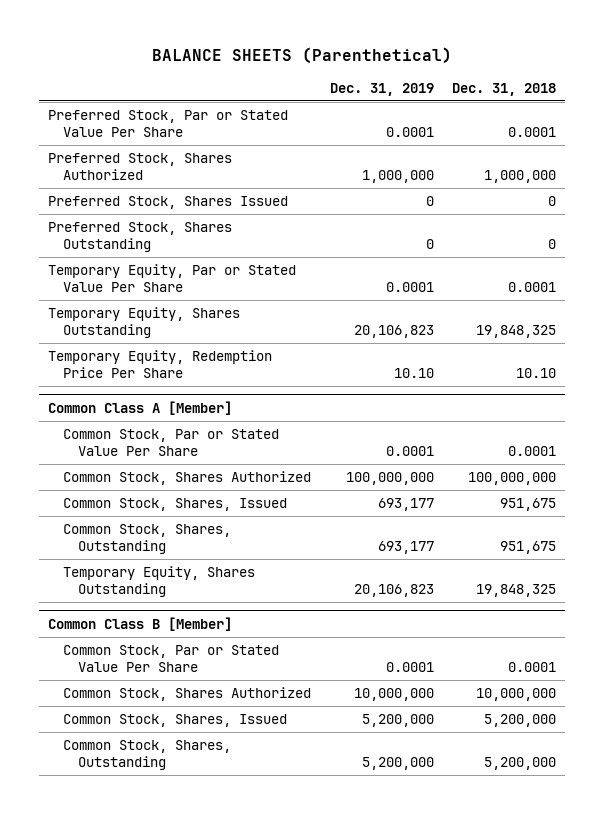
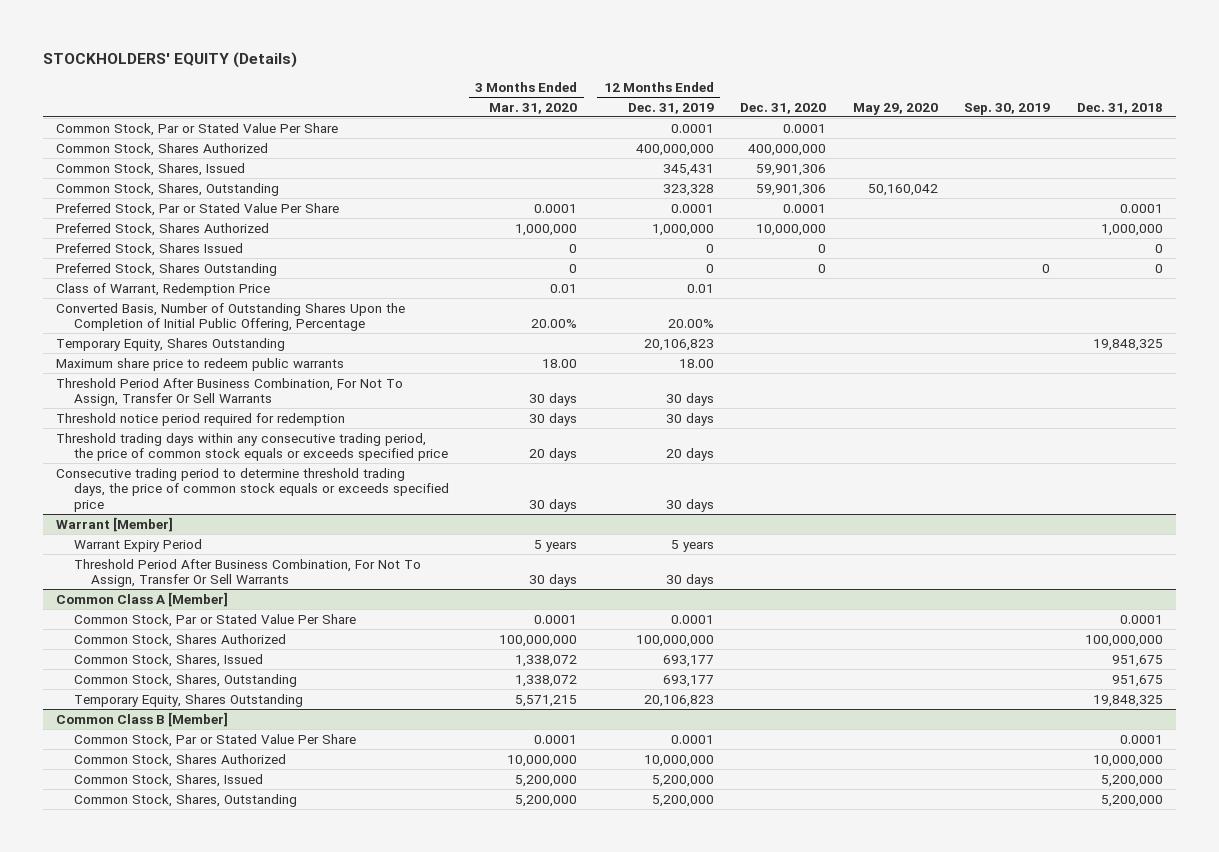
- BALANCE SHEETS (Parenthetical)
+ STOCKHOLDERS' EQUITY (Details)
- | Dec. 31, 2019 | Dec. 31, 2018
+ | 3 Months Ended Mar. 31, 2020 | 12 Months Ended Dec. 31, 2019 | Dec. 31, 2020 | May 29, 2020 | Sep. 30, 2019 | Dec. 31, 2018
+ Common Stock, Par or Stated Value Per Share | | 0.0001 | 0.0001 | | |
+ Common Stock, Shares Authorized | | 400,000,000 | 400,000,000 | | |
+ Common Stock, Shares, Issued | | 345,431 | 59,901,306 | | |
+ Common Stock, Shares, Outstanding | | 323,328 | 59,901,306 | 50,160,042 | |
- Temporary Equity, Par or Stated Value Per Share | 0.0001 | 0.0001
+ Class of Warrant, Redemption Price | 0.01 | 0.01 | | | |
+ Converted Basis, Number of Outstanding Shares Upon the Completion of Initial Public Offering, Percentage | 20.00% | 20.00% | | | |
- Temporary Equity, Redemption Price Per Share | 10.10 | 10.10
+ Maximum share price to redeem public warrants | 18.00 | 18.00 | | | |
+ Threshold Period After Business Combination, For Not To Assign, Transfer Or Sell Warrants | 30 days | 30 days | | | |
+ Threshold notice period required for redemption | 30 days | 30 days | | | |
+ Threshold trading days within any consecutive trading period, the price of common stock equals or exceeds specified price | 20 days | 20 days | | | |
+ Consecutive trading period to determine threshold trading days, the price of common stock equals or exceeds specified price | 30 days | 30 days | | | |
+ Warrant [Member]
+ Warrant Expiry Period | 5 years | 5 years | | | |
+ Threshold Period After Business Combination, For Not To Assign, Transfer Or Sell Warrants | 30 days | 30 days | | | |

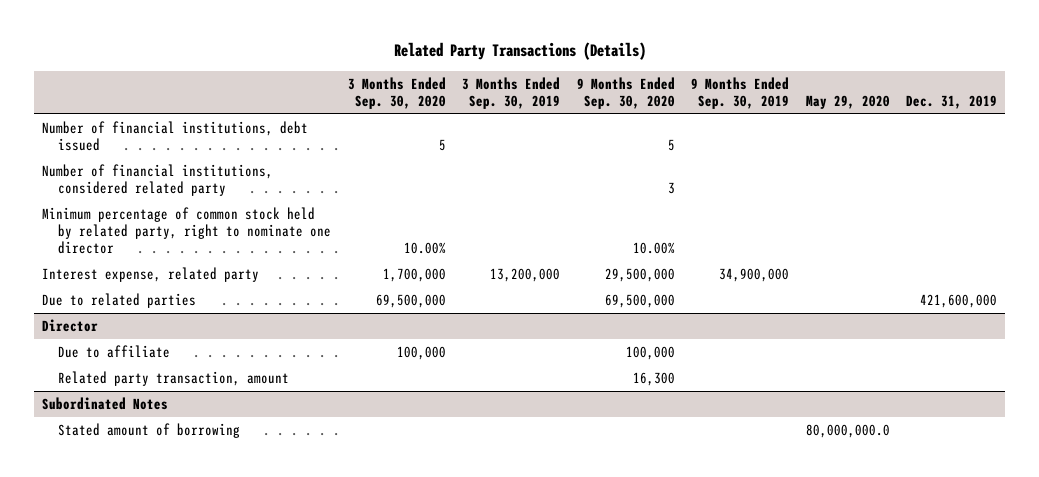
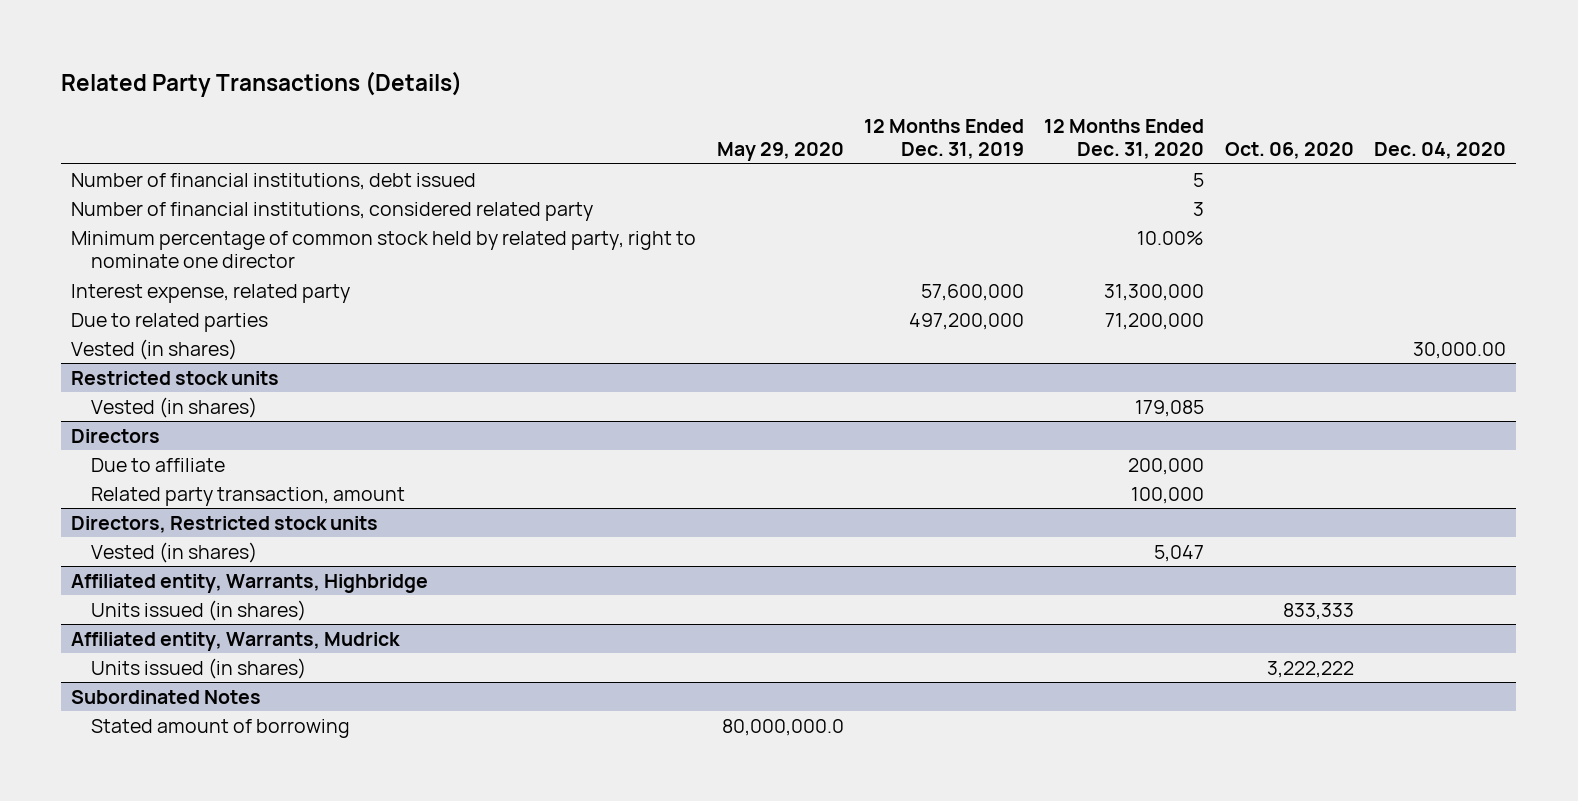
- | 3 Months Ended Sep. 30, 2020 | 3 Months Ended Sep. 30, 2019 | 9 Months Ended Sep. 30, 2020 | 9 Months Ended Sep. 30, 2019 | May 29, 2020 | Dec. 31, 2019
+ | May 29, 2020 | 12 Months Ended Dec. 31, 2019 | 12 Months Ended Dec. 31, 2020 | Oct. 06, 2020 | Dec. 04, 2020
- Director
+ Vested (in shares) | | | | | 30,000.00
+ Restricted stock units
+ Vested (in shares) | | | 179,085 | |
+ Directors
+ Directors, Restricted stock units
+ Vested (in shares) | | | 5,047 | |
+ Affiliated entity, Warrants, Highbridge
+ Units issued (in shares) | | | | 833,333 |
+ Affiliated entity, Warrants, Mudrick
+ Units issued (in shares) | | | | 3,222,222 |

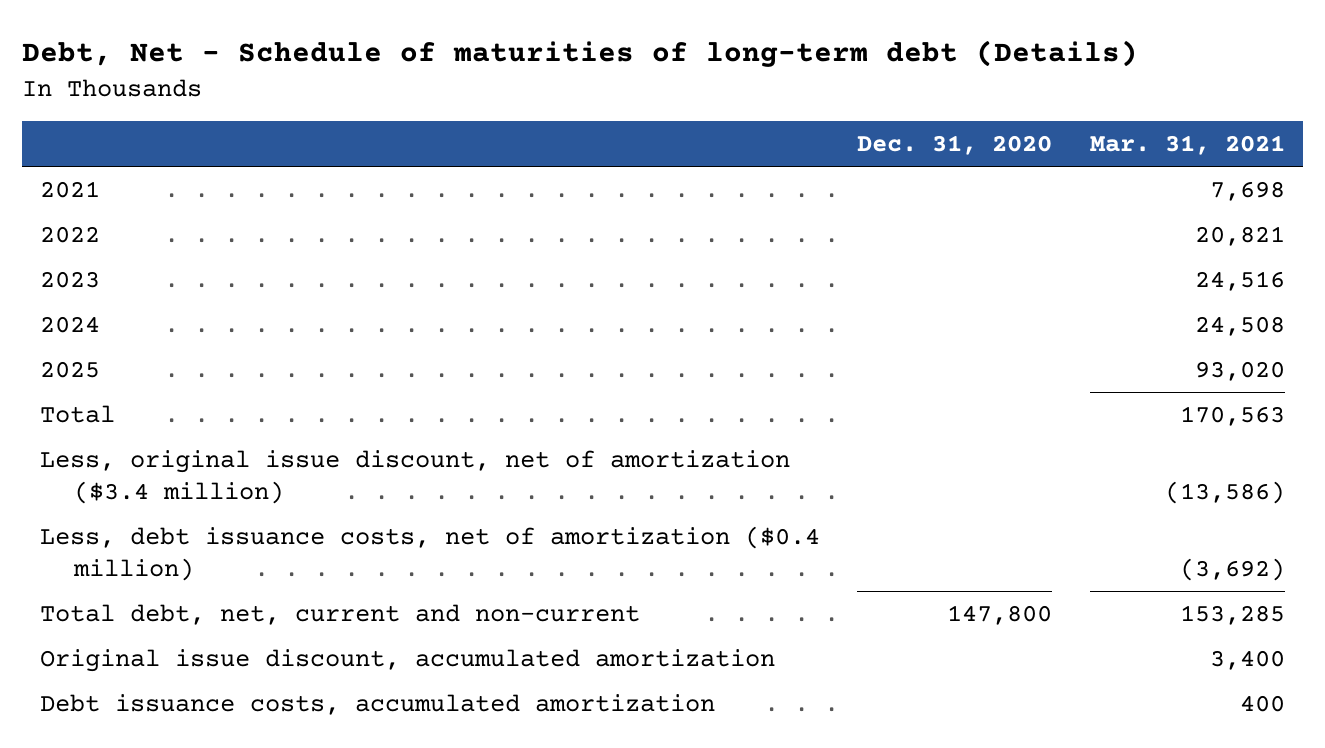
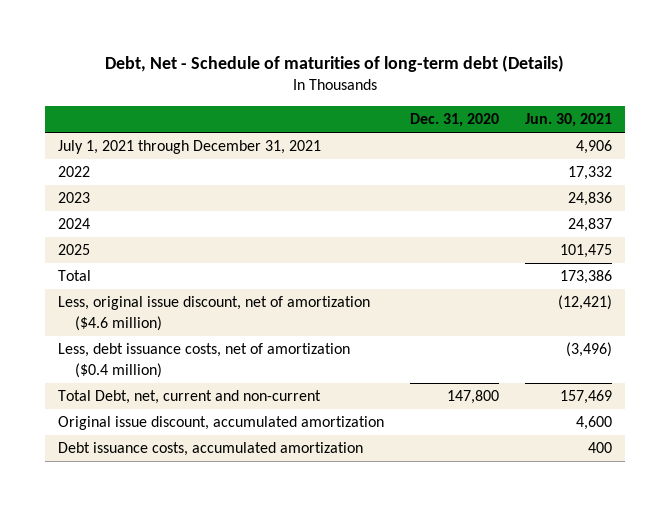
- | Dec. 31, 2020 | Mar. 31, 2021
+ | Dec. 31, 2020 | Jun. 30, 2021
- 2021 | | 7,698
+ July 1, 2021 through December 31, 2021 | | 4,906
- Less, original issue discount, net of amortization ($3.4 million) | | (13,586)
+ Less, original issue discount, net of amortization ($4.6 million) | | (12,421)
- Total debt, net, current and non-current | 147,800 | 153,285
+ Total Debt, net, current and non-current | 147,800 | 157,469

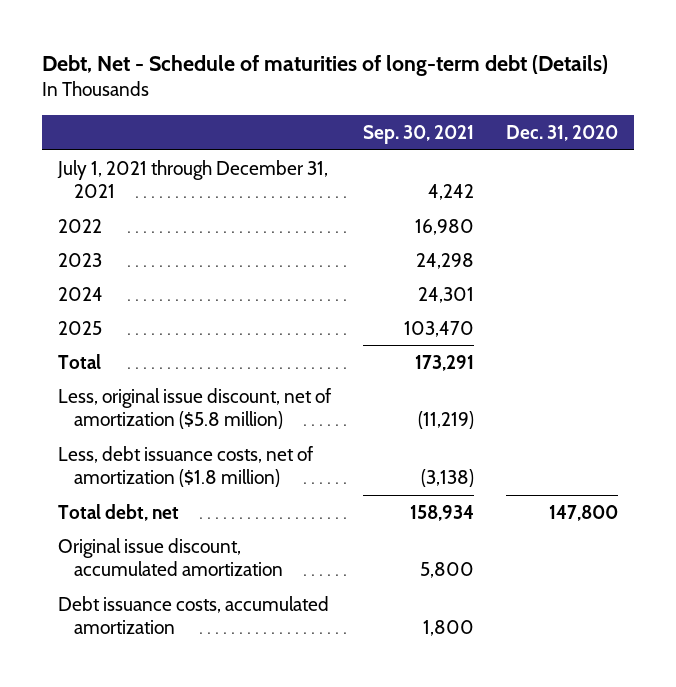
- | Dec. 31, 2020 | Jun. 30, 2021
+ | Sep. 30, 2021 | Dec. 31, 2020
- Less, original issue discount, net of amortization ($4.6 million) | | (12,421)
- Less, debt issuance costs, net of amortization ($0.4 million) | | (3,496)
- Total Debt, net, current and non-current | 147,800 | 157,469
+ Less, original issue discount, net of amortization ($5.8 million) | (11,219) |
+ Less, debt issuance costs, net of amortization ($1.8 million) | (3,138) |
+ Total debt, net | 158,934 | 147,800

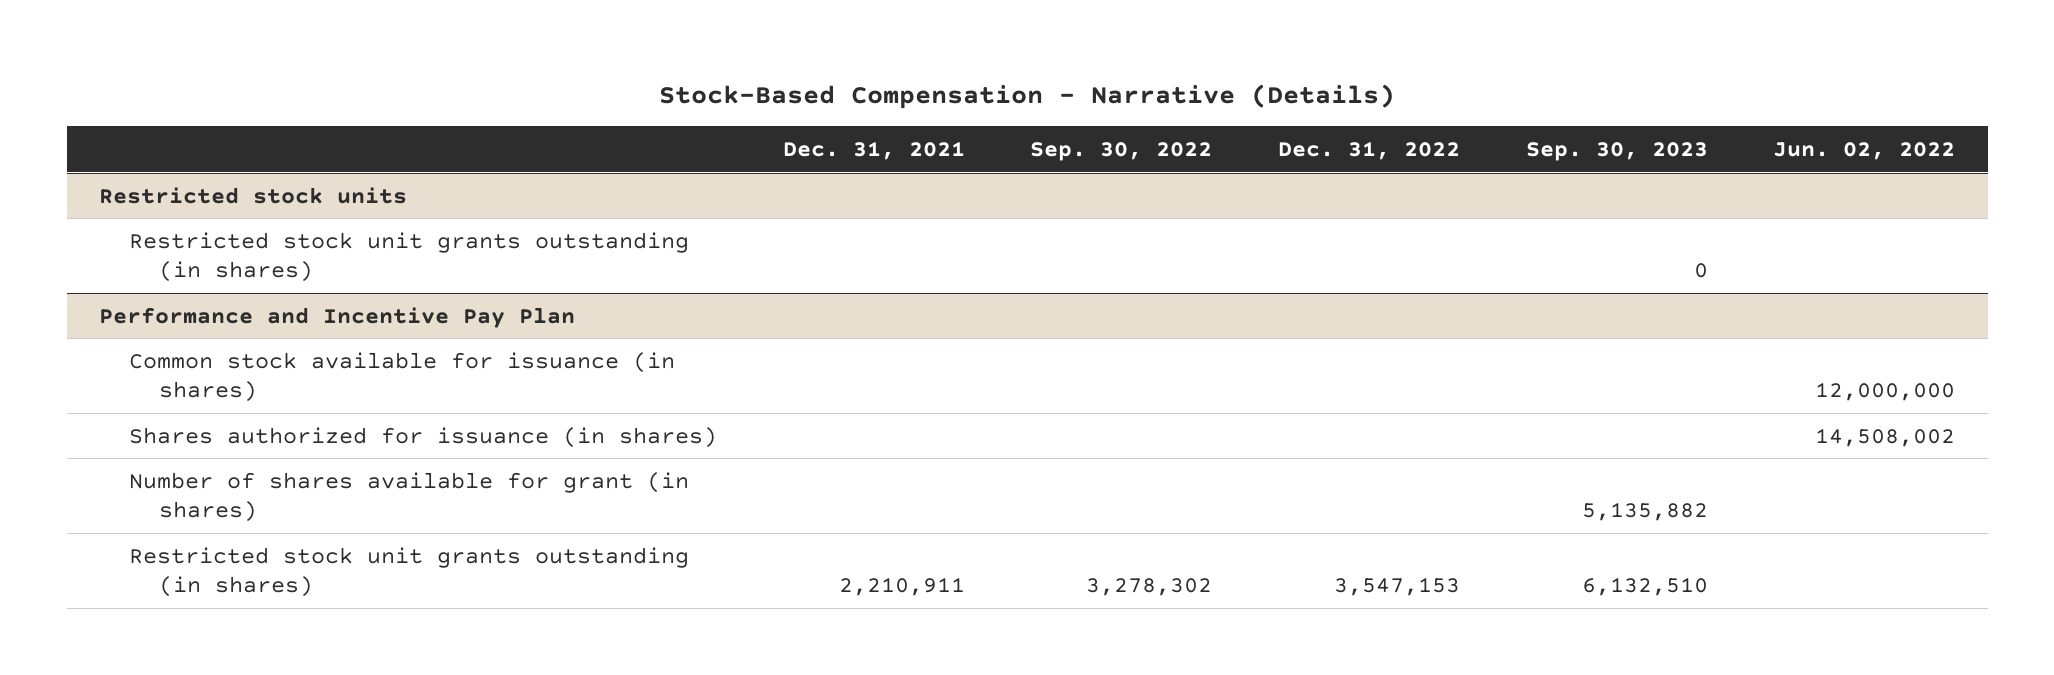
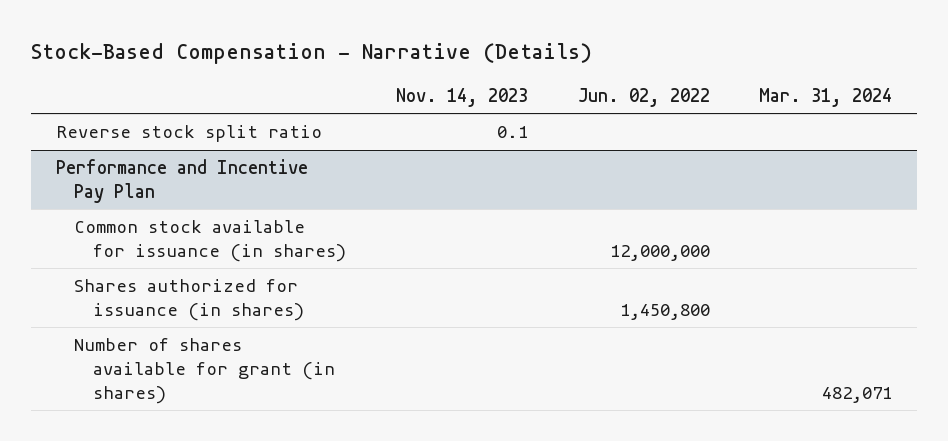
- | Dec. 31, 2021 | Sep. 30, 2022 | Dec. 31, 2022 | Sep. 30, 2023 | Jun. 02, 2022
+ | Nov. 14, 2023 | Jun. 02, 2022 | Mar. 31, 2024
- Restricted stock units
- Restricted stock unit grants outstanding (in shares) | | | | 0 |
+ Reverse stock split ratio | 0.1 | |
@ Performance and Incentive Pay Plan
- Shares authorized for issuance (in shares) | | | | | 14,508,002
+ Shares authorized for issuance (in shares) | | 1,450,800 |
- Restricted stock unit grants outstanding (in shares) | 2,210,911 | 3,278,302 | 3,547,153 | 6,132,510 |

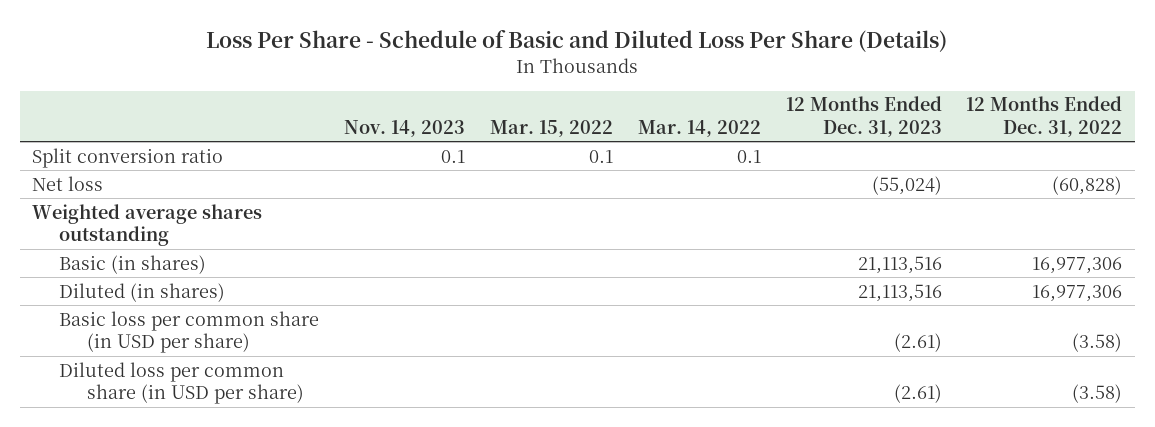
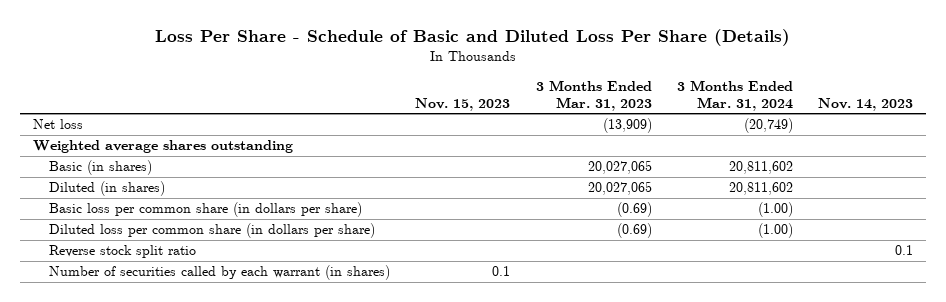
- | Nov. 14, 2023 | Mar. 15, 2022 | Mar. 14, 2022 | 12 Months Ended Dec. 31, 2023 | 12 Months Ended Dec. 31, 2022
+ | Nov. 15, 2023 | 3 Months Ended Mar. 31, 2023 | 3 Months Ended Mar. 31, 2024 | Nov. 14, 2023
- Split conversion ratio | 0.1 | 0.1 | 0.1 | |
- Basic loss per common share (in USD per share) | | | | (2.61) | (3.58)
- Diluted loss per common share (in USD per share) | | | | (2.61) | (3.58)
+ Basic loss per common share (in dollars per share) | | (0.69) | (1.00) |
+ Diluted loss per common share (in dollars per share) | | (0.69) | (1.00) |
+ Reverse stock split ratio | | | | 0.1
+ Number of securities called by each warrant (in shares) | 0.1 | | |

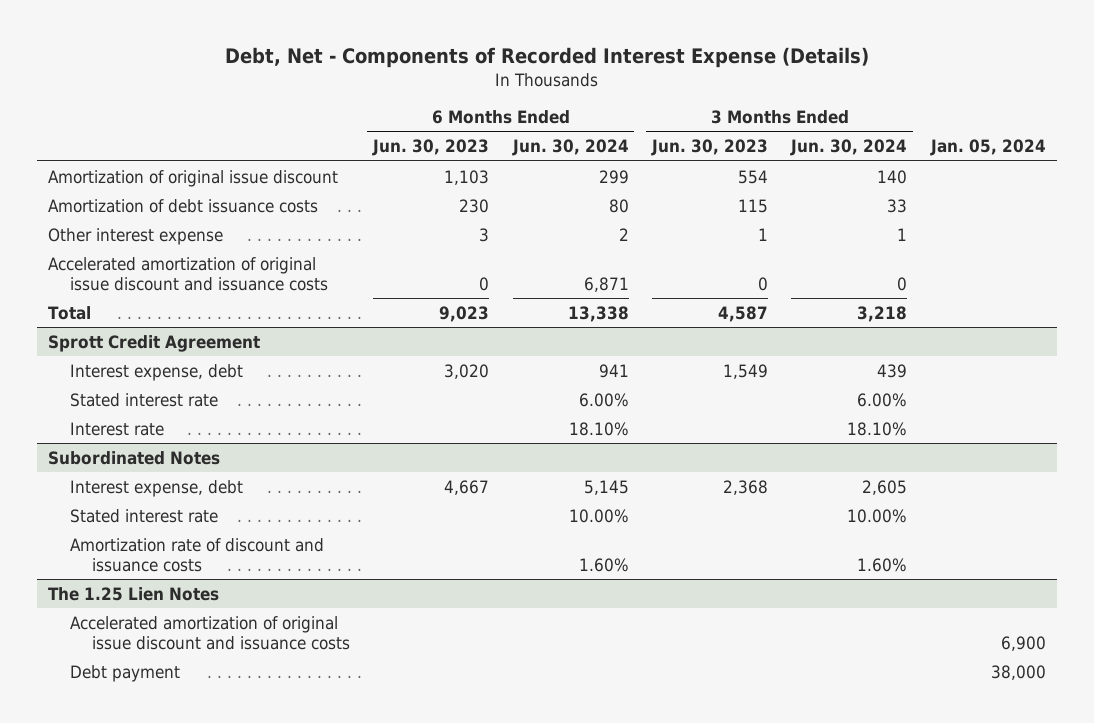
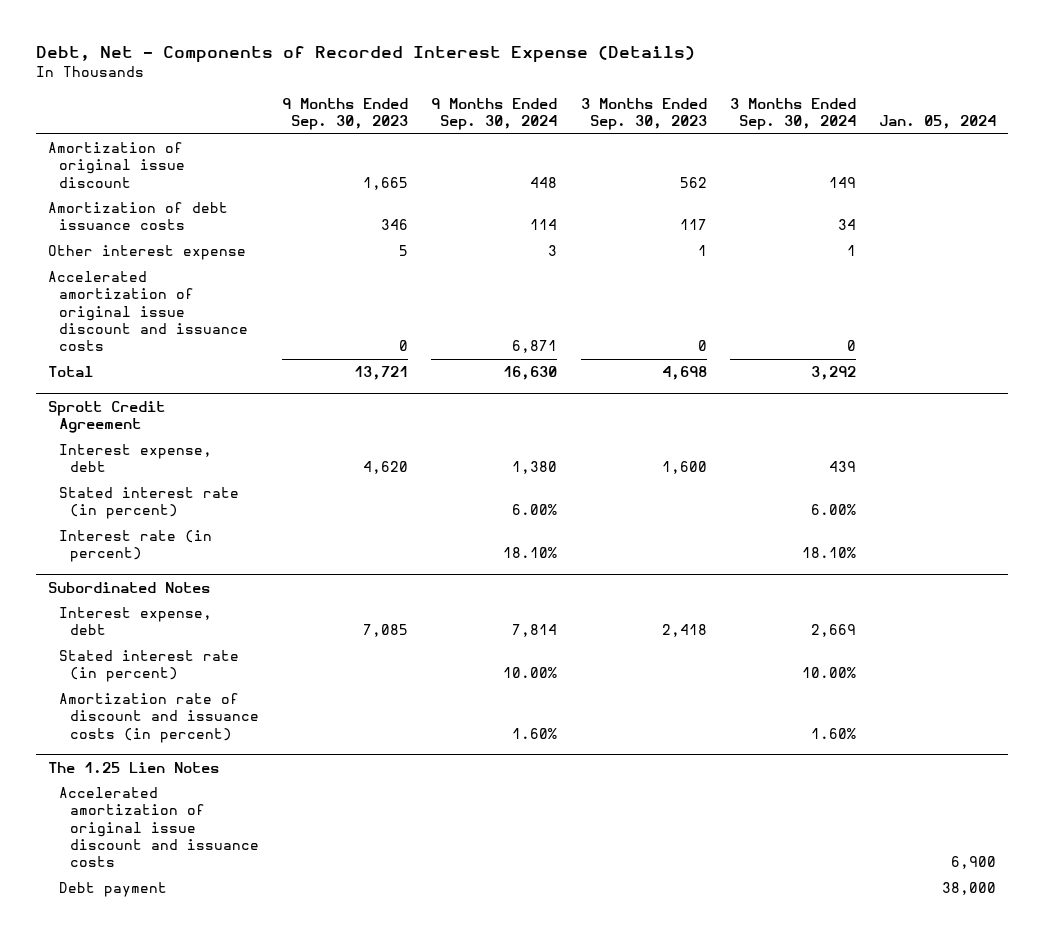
- | 6 Months Ended Jun. 30, 2023 | 6 Months Ended Jun. 30, 2024 | 3 Months Ended Jun. 30, 2023 | 3 Months Ended Jun. 30, 2024 | Jan. 05, 2024
+ | 9 Months Ended Sep. 30, 2023 | 9 Months Ended Sep. 30, 2024 | 3 Months Ended Sep. 30, 2023 | 3 Months Ended Sep. 30, 2024 | Jan. 05, 2024
@ Sprott Credit Agreement
- Stated interest rate | | 6.00% | | 6.00% |
- Interest rate | | 18.10% | | 18.10% |
+ Stated interest rate (in percent) | | 6.00% | | 6.00% |
+ Interest rate (in percent) | | 18.10% | | 18.10% |
@ Subordinated Notes
- Stated interest rate | | 10.00% | | 10.00% |
- Amortization rate of discount and issuance costs | | 1.60% | | 1.60% |
+ Stated interest rate (in percent) | | 10.00% | | 10.00% |
+ Amortization rate of discount and issuance costs (in percent) | | 1.60% | | 1.60% |

